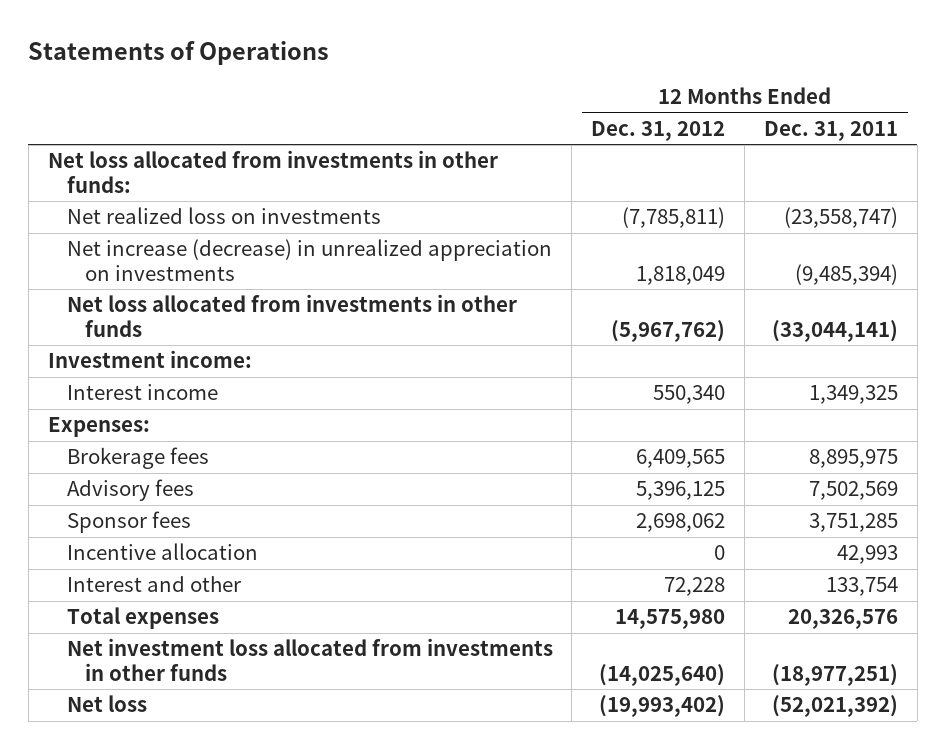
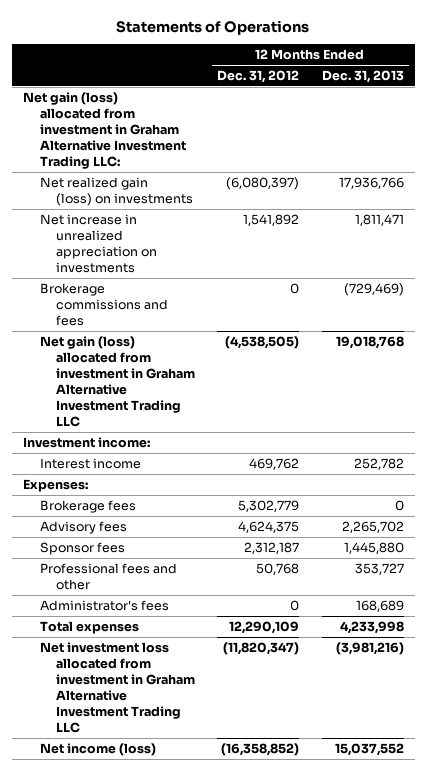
- | 12 Months Ended Dec. 31, 2012 | 12 Months Ended Dec. 31, 2011
+ | 12 Months Ended Dec. 31, 2012 | 12 Months Ended Dec. 31, 2013
- Net loss allocated from investments in other funds:
- Net realized loss on investments | (7,785,811) | (23,558,747)
- Net increase (decrease) in unrealized appreciation on investments | 1,818,049 | (9,485,394)
- Net loss allocated from investments in other funds | (5,967,762) | (33,044,141)
+ Net gain (loss) allocated from investment in Graham Alternative Investment Trading LLC:
+ Net realized gain (loss) on investments | (6,080,397) | 17,936,766
+ Net increase in unrealized appreciation on investments | 1,541,892 | 1,811,471
+ Brokerage commissions and fees | 0 | (729,469)
+ Net gain (loss) allocated from investment in Graham Alternative Investment Trading LLC | (4,538,505) | 19,018,768
- Interest income | 550,340 | 1,349,325
+ Interest income | 469,762 | 252,782
- Brokerage fees | 6,409,565 | 8,895,975
- Advisory fees | 5,396,125 | 7,502,569
- Sponsor fees | 2,698,062 | 3,751,285
- Incentive allocation | 0 | 42,993
- Interest and other | 72,228 | 133,754
- Total expenses | 14,575,980 | 20,326,576
- Net investment loss allocated from investments in other funds | (14,025,640) | (18,977,251)
- Net loss | (19,993,402) | (52,021,392)
+ Brokerage fees | 5,302,779 | 0
+ Advisory fees | 4,624,375 | 2,265,702
+ Sponsor fees | 2,312,187 | 1,445,880
+ Professional fees and other | 50,768 | 353,727
+ Administrator's fees | 0 | 168,689
+ Total expenses | 12,290,109 | 4,233,998
+ Net investment loss allocated from investment in Graham Alternative Investment Trading LLC | (11,820,347) | (3,981,216)
+ Net income (loss) | (16,358,852) | 15,037,552

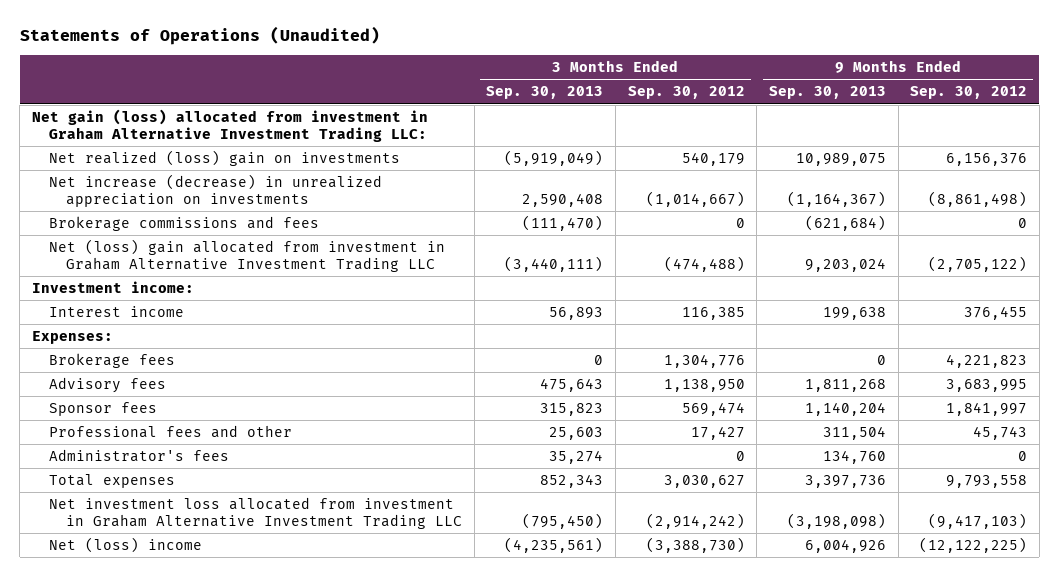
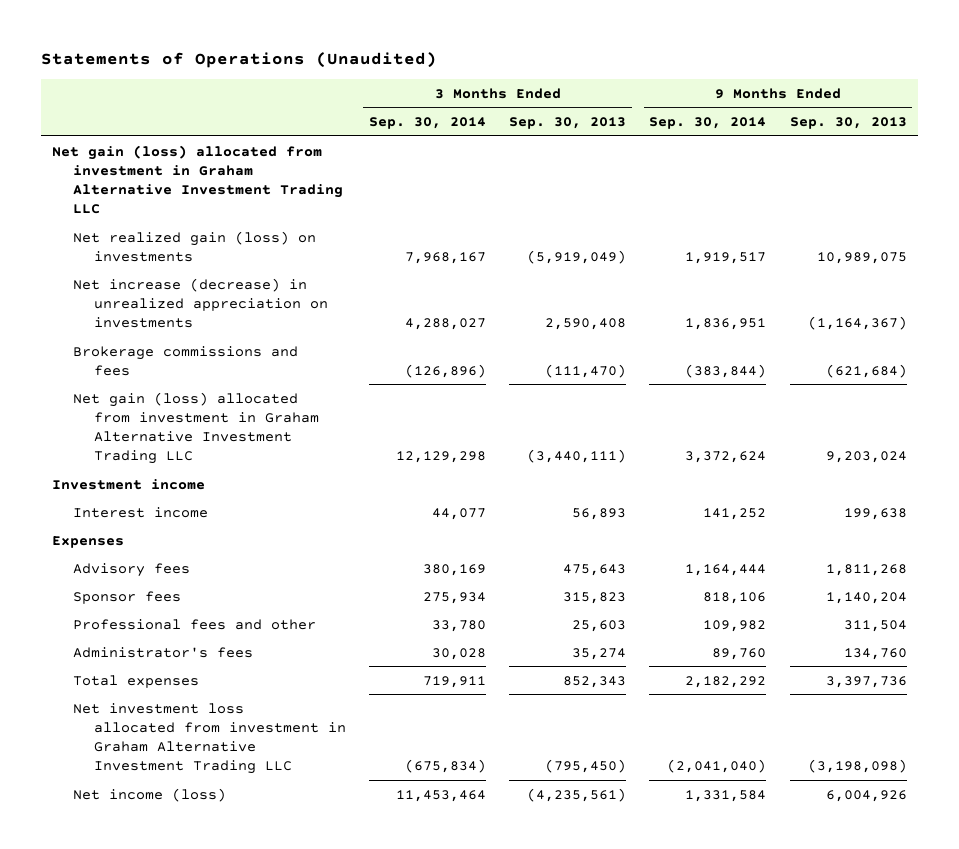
- | 3 Months Ended Sep. 30, 2013 | 3 Months Ended Sep. 30, 2012 | 9 Months Ended Sep. 30, 2013 | 9 Months Ended Sep. 30, 2012
+ | 3 Months Ended Sep. 30, 2014 | 3 Months Ended Sep. 30, 2013 | 9 Months Ended Sep. 30, 2014 | 9 Months Ended Sep. 30, 2013
- Net gain (loss) allocated from investment in Graham Alternative Investment Trading LLC:
- Net realized (loss) gain on investments | (5,919,049) | 540,179 | 10,989,075 | 6,156,376
+ Net gain (loss) allocated from investment in Graham Alternative Investment Trading LLC
+ Net realized gain (loss) on investments | 7,968,167 | (5,919,049) | 1,919,517 | 10,989,075
- Net (loss) gain allocated from investment in Graham Alternative Investment Trading LLC | (3,440,111) | (474,488) | 9,203,024 | (2,705,122)
- Investment income:
+ Net gain (loss) allocated from investment in Graham Alternative Investment Trading LLC | 12,129,298 | (3,440,111) | 3,372,624 | 9,203,024
+ Investment income
- Expenses:
- Brokerage fees | 0 | 1,304,776 | 0 | 4,221,823
+ Expenses
- Net (loss) income | (4,235,561) | (3,388,730) | 6,004,926 | (12,122,225)
+ Net income (loss) | 11,453,464 | (4,235,561) | 1,331,584 | 6,004,926

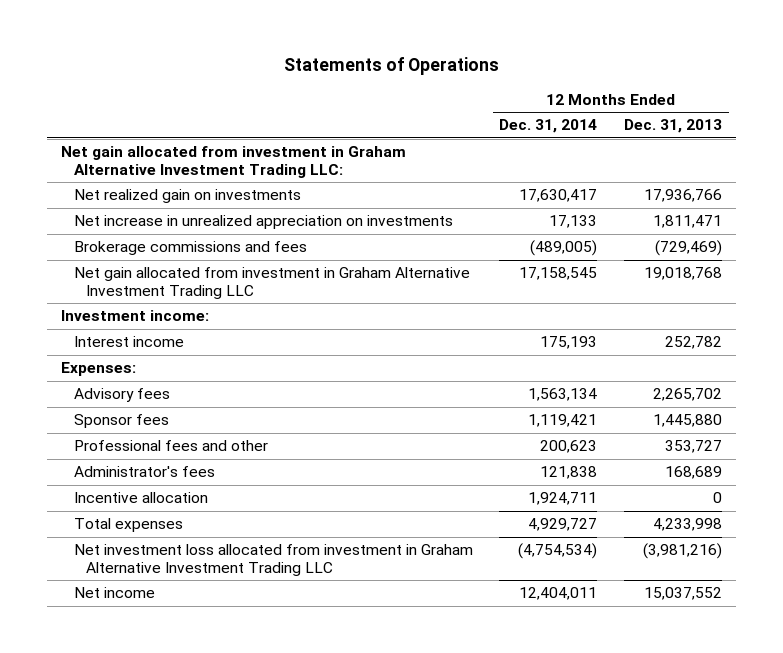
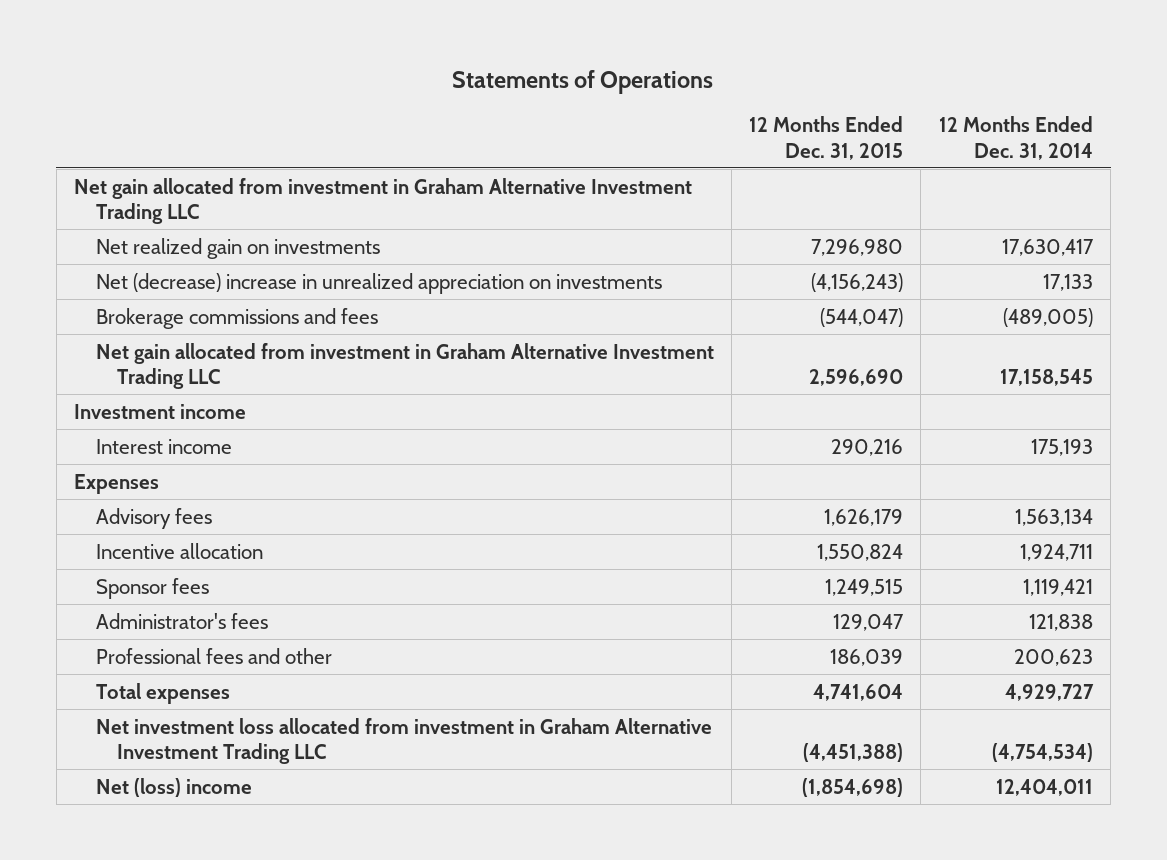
- | 12 Months Ended Dec. 31, 2014 | 12 Months Ended Dec. 31, 2013
+ | 12 Months Ended Dec. 31, 2015 | 12 Months Ended Dec. 31, 2014
- Net gain allocated from investment in Graham Alternative Investment Trading LLC:
+ Net gain allocated from investment in Graham Alternative Investment Trading LLC
- Net increase in unrealized appreciation on investments | 17,133 | 1,811,471
+ Net (decrease) increase in unrealized appreciation on investments | (4,156,243) | 17,133
- Investment income:
+ Investment income
- Expenses:
+ Expenses
moved up: Incentive allocation | 1,550,824 | 1,924,711
moved down: Professional fees and other | 186,039 | 200,623
- Net income | 12,404,011 | 15,037,552
+ Net (loss) income | (1,854,698) | 12,404,011

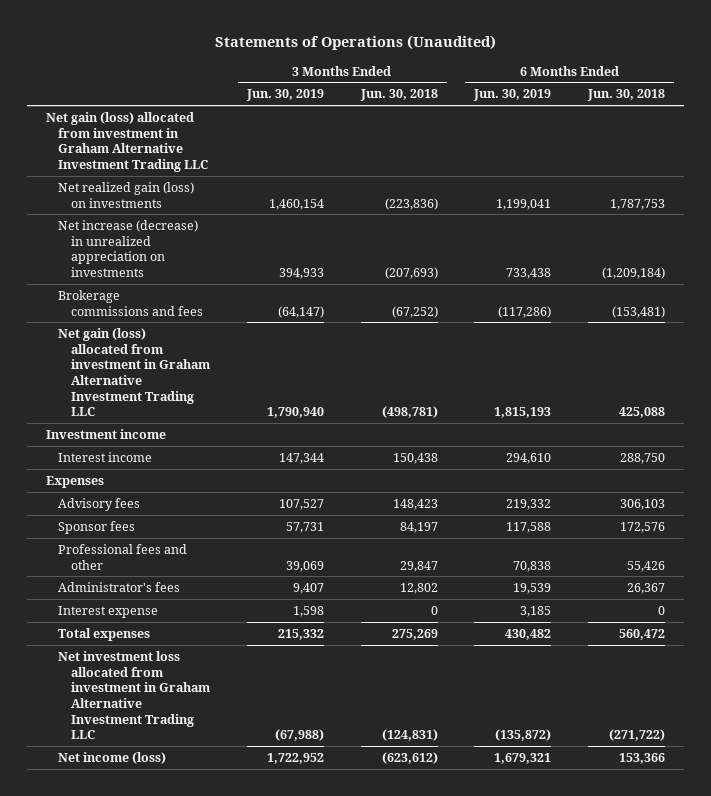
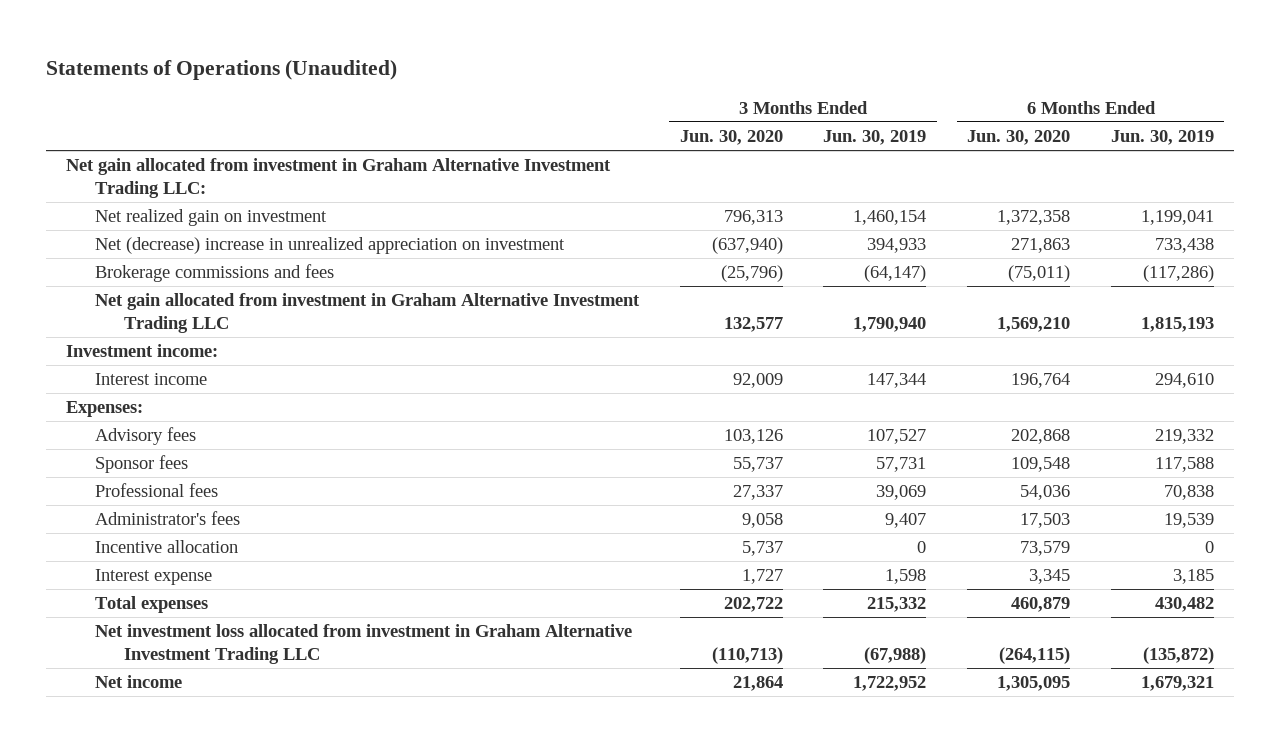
- | 3 Months Ended Jun. 30, 2019 | 3 Months Ended Jun. 30, 2018 | 6 Months Ended Jun. 30, 2019 | 6 Months Ended Jun. 30, 2018
+ | 3 Months Ended Jun. 30, 2020 | 3 Months Ended Jun. 30, 2019 | 6 Months Ended Jun. 30, 2020 | 6 Months Ended Jun. 30, 2019
- Net gain (loss) allocated from investment in Graham Alternative Investment Trading LLC
- Net realized gain (loss) on investments | 1,460,154 | (223,836) | 1,199,041 | 1,787,753
- Net increase (decrease) in unrealized appreciation on investments | 394,933 | (207,693) | 733,438 | (1,209,184)
+ Net gain allocated from investment in Graham Alternative Investment Trading LLC:
+ Net realized gain on investment | 796,313 | 1,460,154 | 1,372,358 | 1,199,041
+ Net (decrease) increase in unrealized appreciation on investment | (637,940) | 394,933 | 271,863 | 733,438
- Net gain (loss) allocated from investment in Graham Alternative Investment Trading LLC | 1,790,940 | (498,781) | 1,815,193 | 425,088
- Investment income
+ Net gain allocated from investment in Graham Alternative Investment Trading LLC | 132,577 | 1,790,940 | 1,569,210 | 1,815,193
+ Investment income:
- Expenses
+ Expenses:
- Professional fees and other | 39,069 | 29,847 | 70,838 | 55,426
+ Professional fees | 27,337 | 39,069 | 54,036 | 70,838
+ Incentive allocation | 5,737 | 0 | 73,579 | 0
- Net income (loss) | 1,722,952 | (623,612) | 1,679,321 | 153,366
+ Net income | 21,864 | 1,722,952 | 1,305,095 | 1,679,321

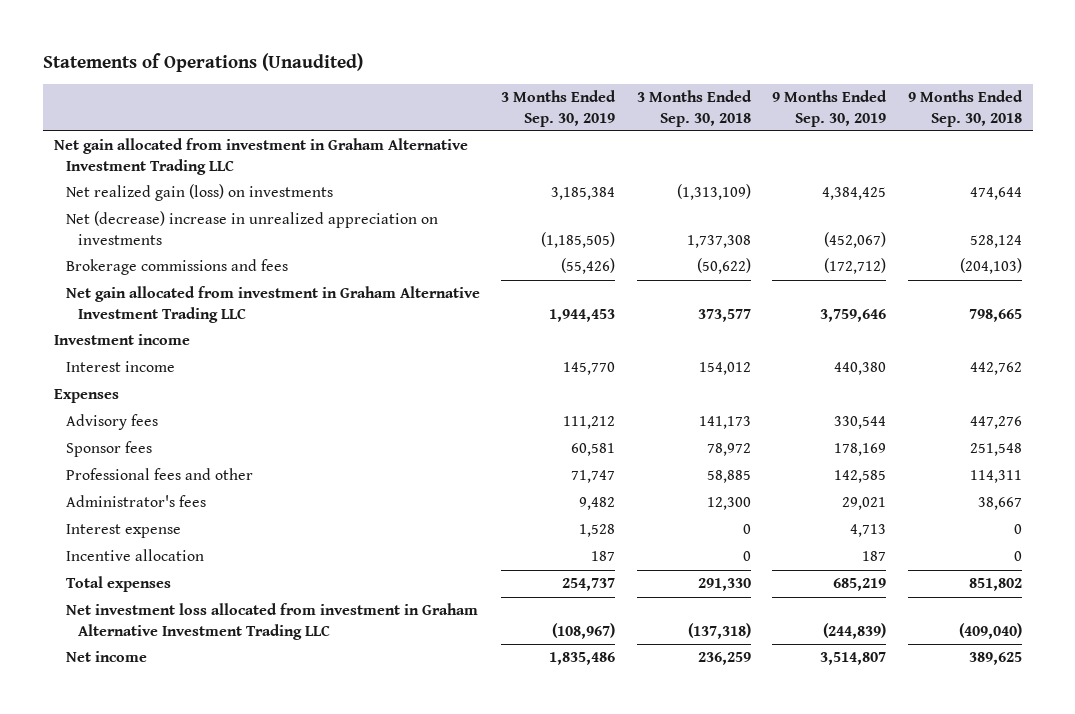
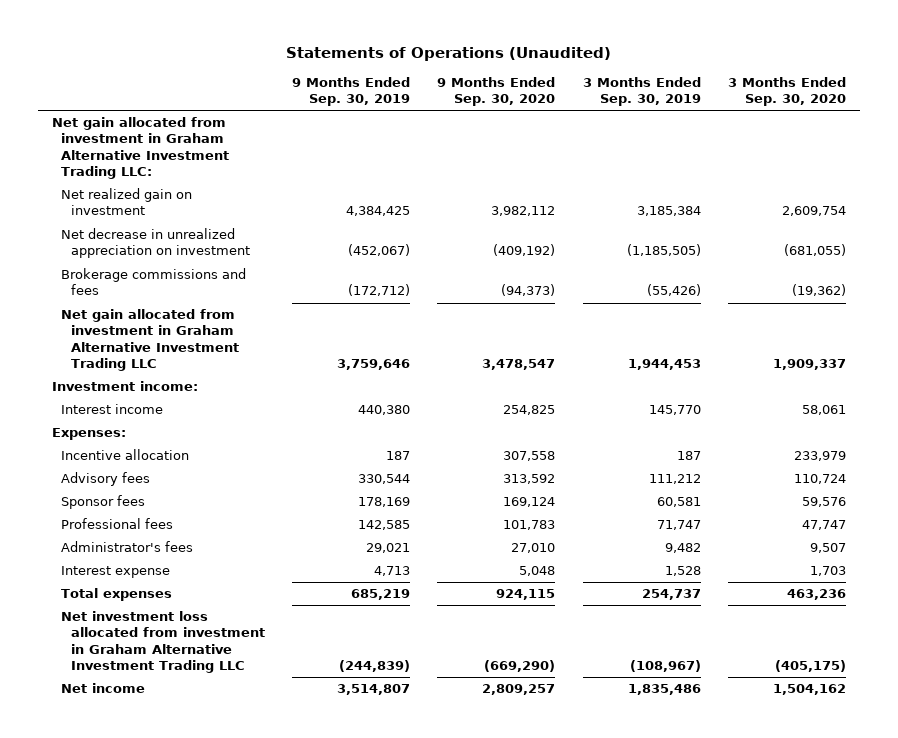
- | 3 Months Ended Sep. 30, 2019 | 3 Months Ended Sep. 30, 2018 | 9 Months Ended Sep. 30, 2019 | 9 Months Ended Sep. 30, 2018
+ | 9 Months Ended Sep. 30, 2019 | 9 Months Ended Sep. 30, 2020 | 3 Months Ended Sep. 30, 2019 | 3 Months Ended Sep. 30, 2020
- Net gain allocated from investment in Graham Alternative Investment Trading LLC
- Net realized gain (loss) on investments | 3,185,384 | (1,313,109) | 4,384,425 | 474,644
- Net (decrease) increase in unrealized appreciation on investments | (1,185,505) | 1,737,308 | (452,067) | 528,124
+ Net gain allocated from investment in Graham Alternative Investment Trading LLC:
+ Net realized gain on investment | 4,384,425 | 3,982,112 | 3,185,384 | 2,609,754
+ Net decrease in unrealized appreciation on investment | (452,067) | (409,192) | (1,185,505) | (681,055)
- Investment income
+ Investment income:
- Expenses
+ Expenses:
moved up: Incentive allocation | 187 | 307,558 | 187 | 233,979
- Professional fees and other | 71,747 | 58,885 | 142,585 | 114,311
+ Professional fees | 142,585 | 101,783 | 71,747 | 47,747

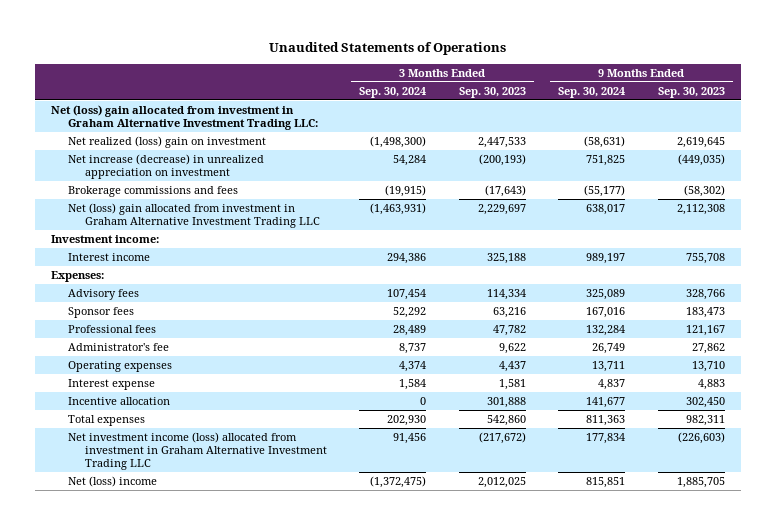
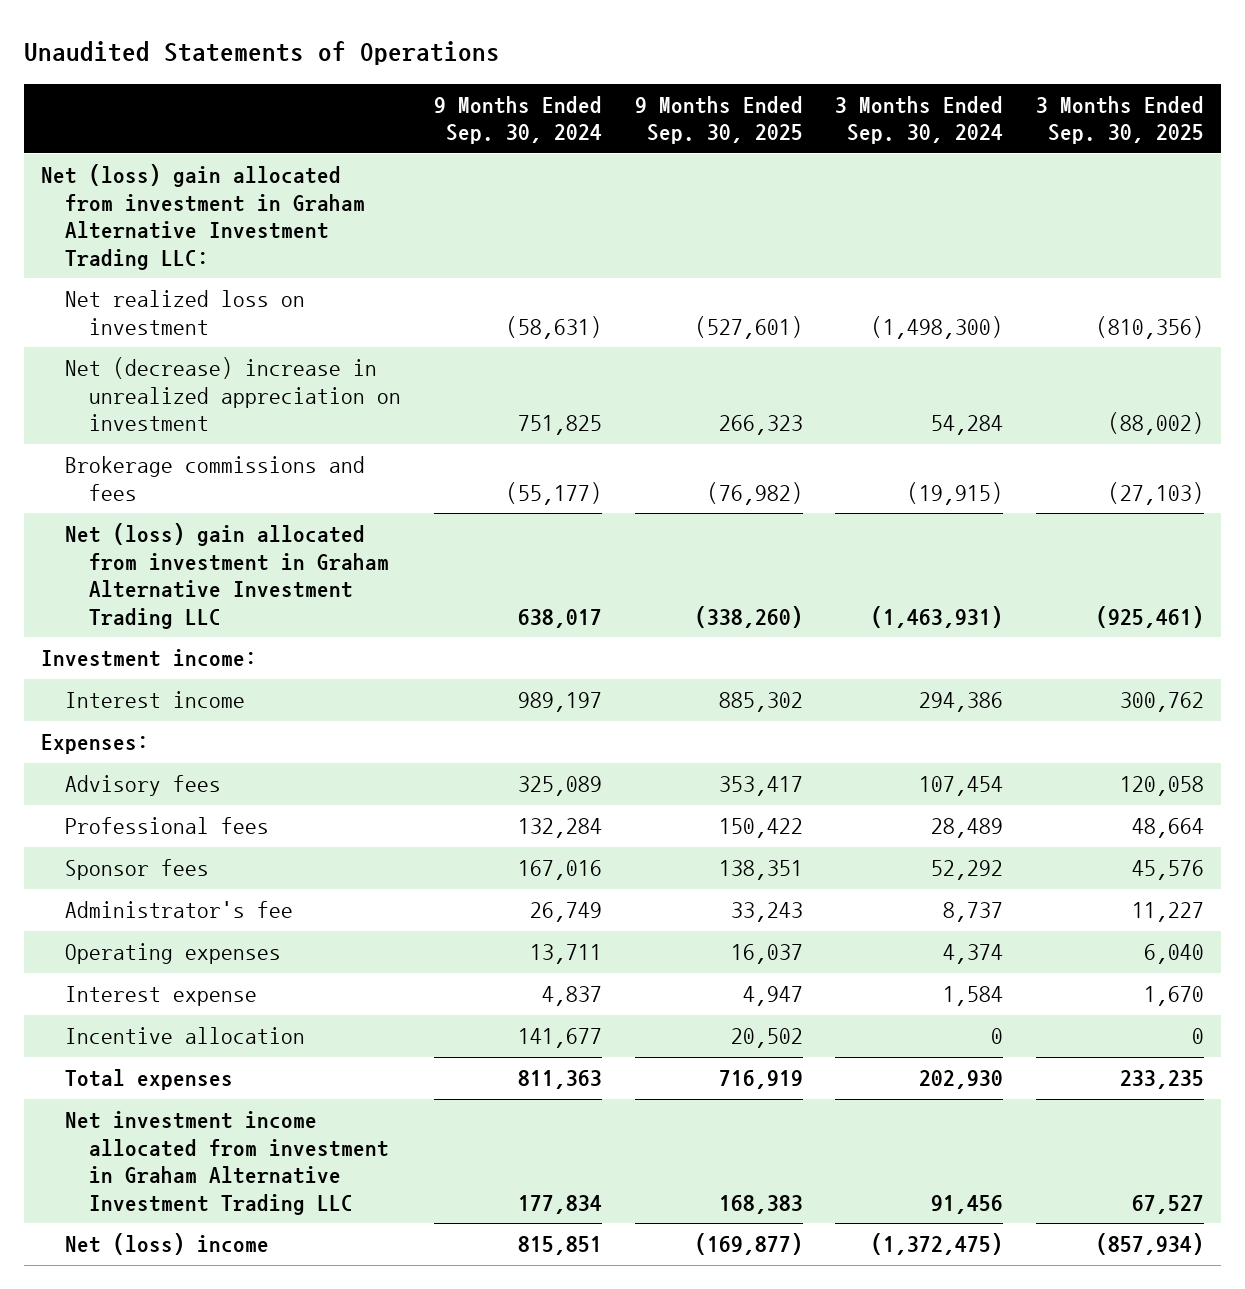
- | 3 Months Ended Sep. 30, 2024 | 3 Months Ended Sep. 30, 2023 | 9 Months Ended Sep. 30, 2024 | 9 Months Ended Sep. 30, 2023
+ | 9 Months Ended Sep. 30, 2024 | 9 Months Ended Sep. 30, 2025 | 3 Months Ended Sep. 30, 2024 | 3 Months Ended Sep. 30, 2025
- Net realized (loss) gain on investment | (1,498,300) | 2,447,533 | (58,631) | 2,619,645
- Net increase (decrease) in unrealized appreciation on investment | 54,284 | (200,193) | 751,825 | (449,035)
+ Net realized loss on investment | (58,631) | (527,601) | (1,498,300) | (810,356)
+ Net (decrease) increase in unrealized appreciation on investment | 751,825 | 266,323 | 54,284 | (88,002)
moved down: Sponsor fees | 167,016 | 138,351 | 52,292 | 45,576
- Net investment income (loss) allocated from investment in Graham Alternative Investment Trading LLC | 91,456 | (217,672) | 177,834 | (226,603)
+ Net investment income allocated from investment in Graham Alternative Investment Trading LLC | 177,834 | 168,383 | 91,456 | 67,527

